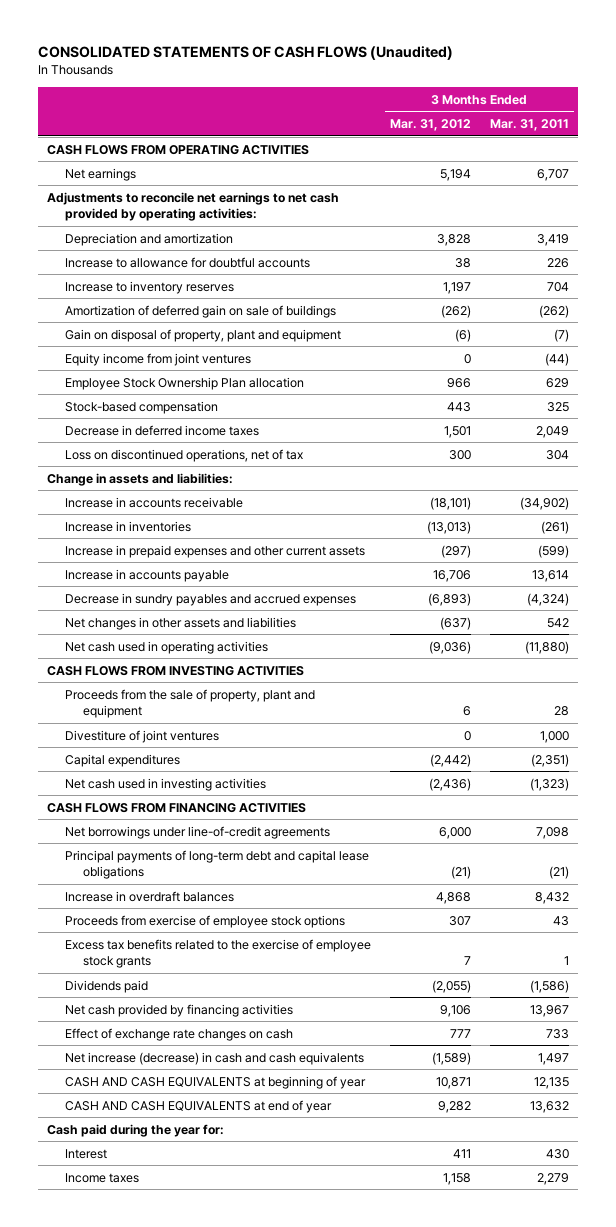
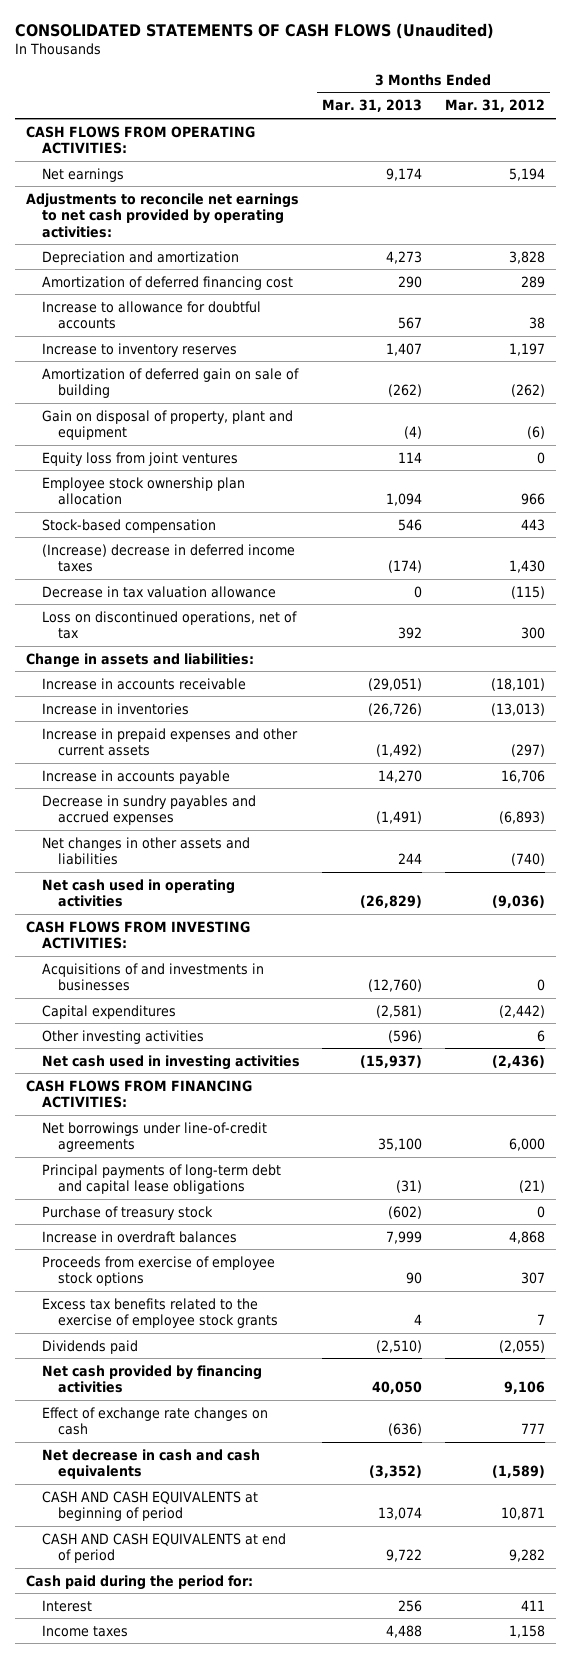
- | 3 Months Ended Mar. 31, 2012 | 3 Months Ended Mar. 31, 2011
+ | 3 Months Ended Mar. 31, 2013 | 3 Months Ended Mar. 31, 2012
- CASH FLOWS FROM OPERATING ACTIVITIES
+ CASH FLOWS FROM OPERATING ACTIVITIES:
+ Amortization of deferred financing cost | 290 | 289
- Amortization of deferred gain on sale of buildings | (262) | (262)
+ Amortization of deferred gain on sale of building | (262) | (262)
- Equity income from joint ventures | 0 | (44)
- Employee Stock Ownership Plan allocation | 966 | 629
+ Equity loss from joint ventures | 114 | 0
+ Employee stock ownership plan allocation | 1,094 | 966
- Decrease in deferred income taxes | 1,501 | 2,049
+ (Increase) decrease in deferred income taxes | (174) | 1,430
+ Decrease in tax valuation allowance | 0 | (115)
- Net changes in other assets and liabilities | (637) | 542
+ Net changes in other assets and liabilities | 244 | (740)
- CASH FLOWS FROM INVESTING ACTIVITIES
- Proceeds from the sale of property, plant and equipment | 6 | 28
- Divestiture of joint ventures | 0 | 1,000
+ CASH FLOWS FROM INVESTING ACTIVITIES:
+ Acquisitions of and investments in businesses | (12,760) | 0
+ Other investing activities | (596) | 6
- CASH FLOWS FROM FINANCING ACTIVITIES
+ CASH FLOWS FROM FINANCING ACTIVITIES:
+ Purchase of treasury stock | (602) | 0
- Net increase (decrease) in cash and cash equivalents | (1,589) | 1,497
- CASH AND CASH EQUIVALENTS at beginning of year | 10,871 | 12,135
- CASH AND CASH EQUIVALENTS at end of year | 9,282 | 13,632
- Cash paid during the year for:
+ Net decrease in cash and cash equivalents | (3,352) | (1,589)
+ CASH AND CASH EQUIVALENTS at beginning of period | 13,074 | 10,871
+ CASH AND CASH EQUIVALENTS at end of period | 9,722 | 9,282
+ Cash paid during the period for:

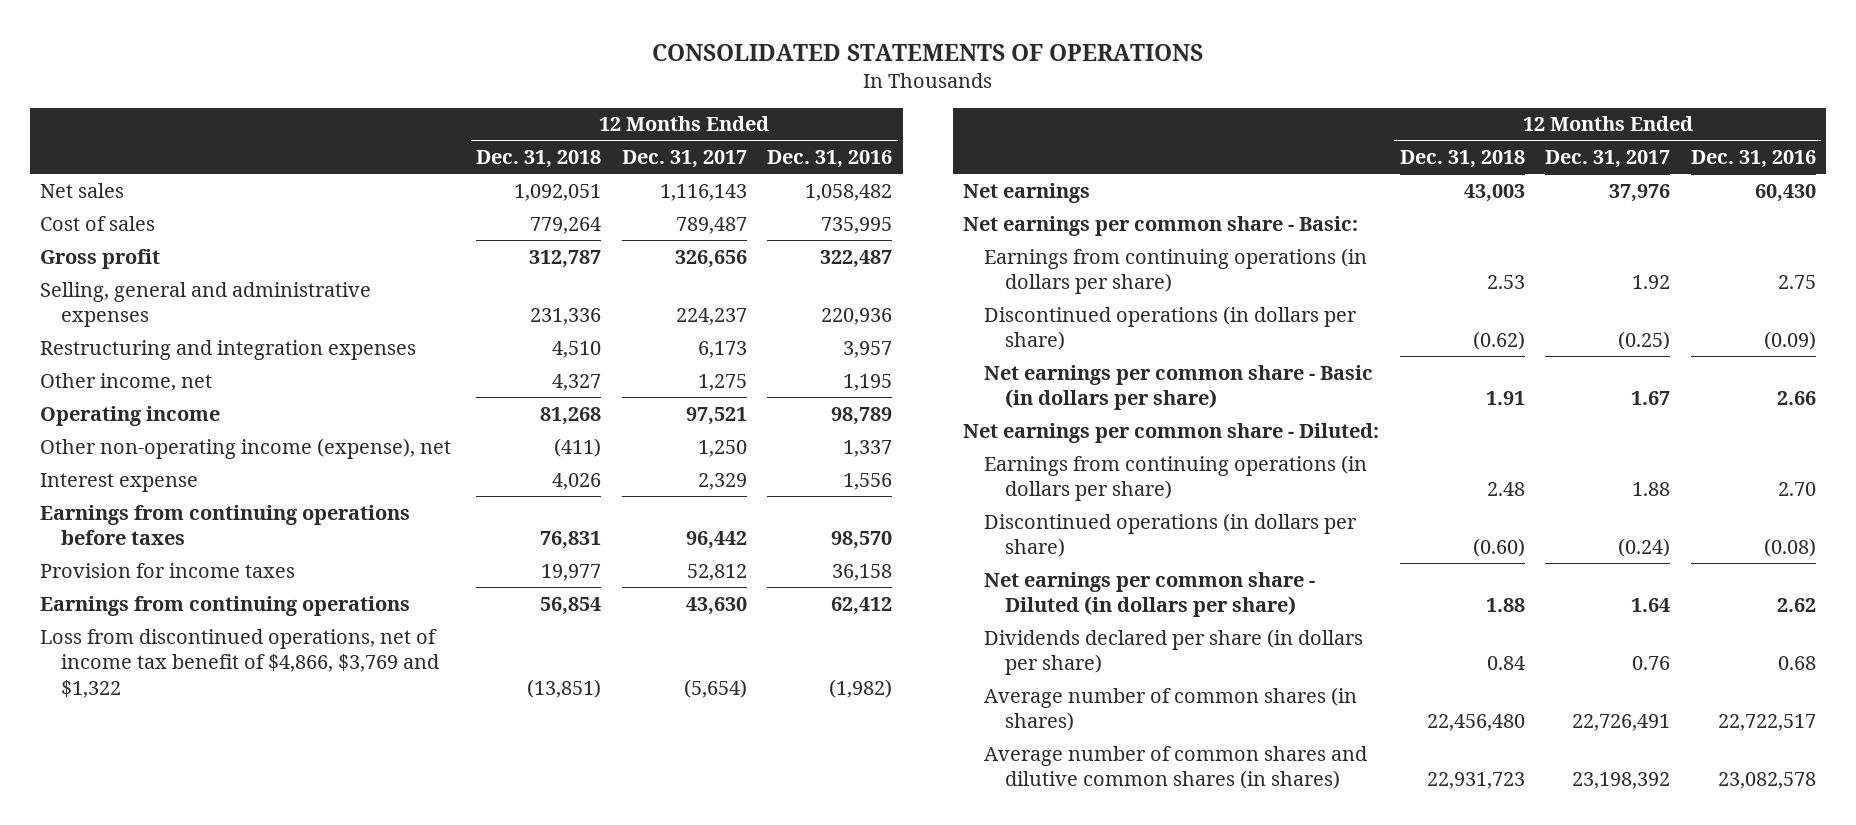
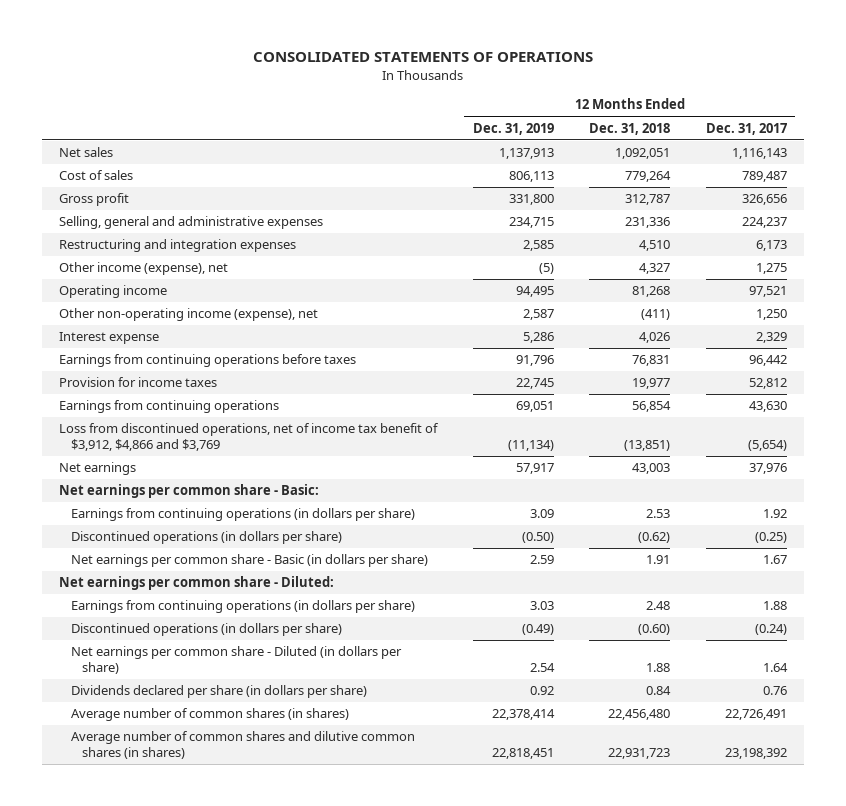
- | 12 Months Ended Dec. 31, 2018 | 12 Months Ended Dec. 31, 2017 | 12 Months Ended Dec. 31, 2016
+ | 12 Months Ended Dec. 31, 2019 | 12 Months Ended Dec. 31, 2018 | 12 Months Ended Dec. 31, 2017
- Other income, net | 4,327 | 1,275 | 1,195
+ Other income (expense), net | (5) | 4,327 | 1,275
- Loss from discontinued operations, net of income tax benefit of $4,866, $3,769 and $1,322 | (13,851) | (5,654) | (1,982)
+ Loss from discontinued operations, net of income tax benefit of $3,912, $4,866 and $3,769 | (11,134) | (13,851) | (5,654)

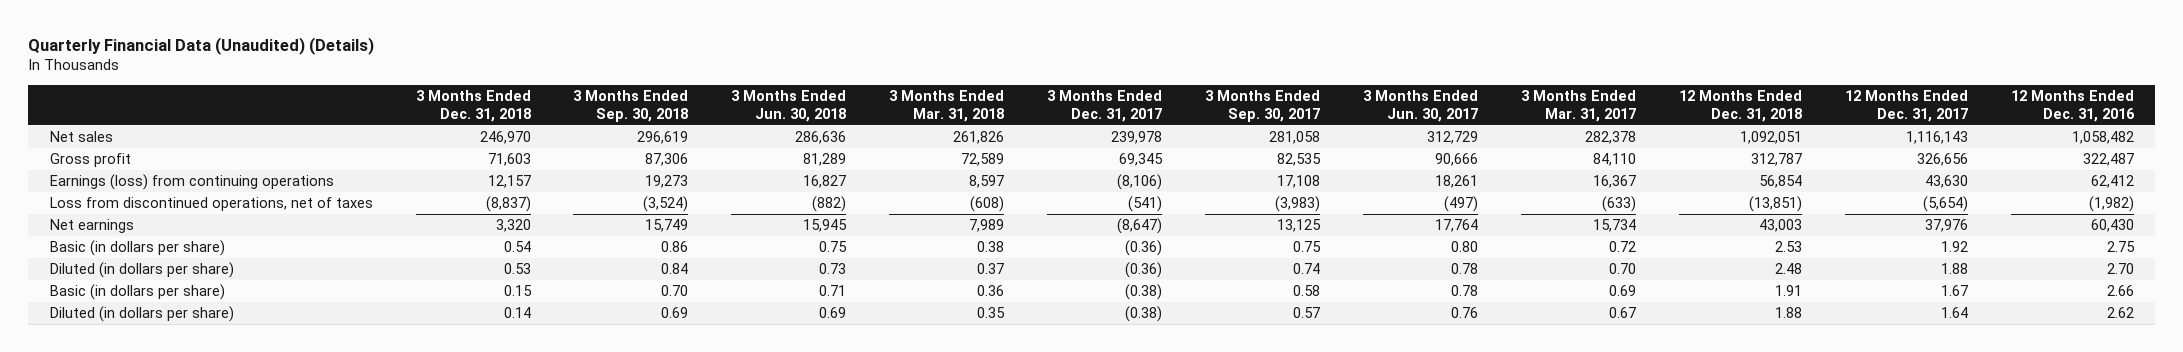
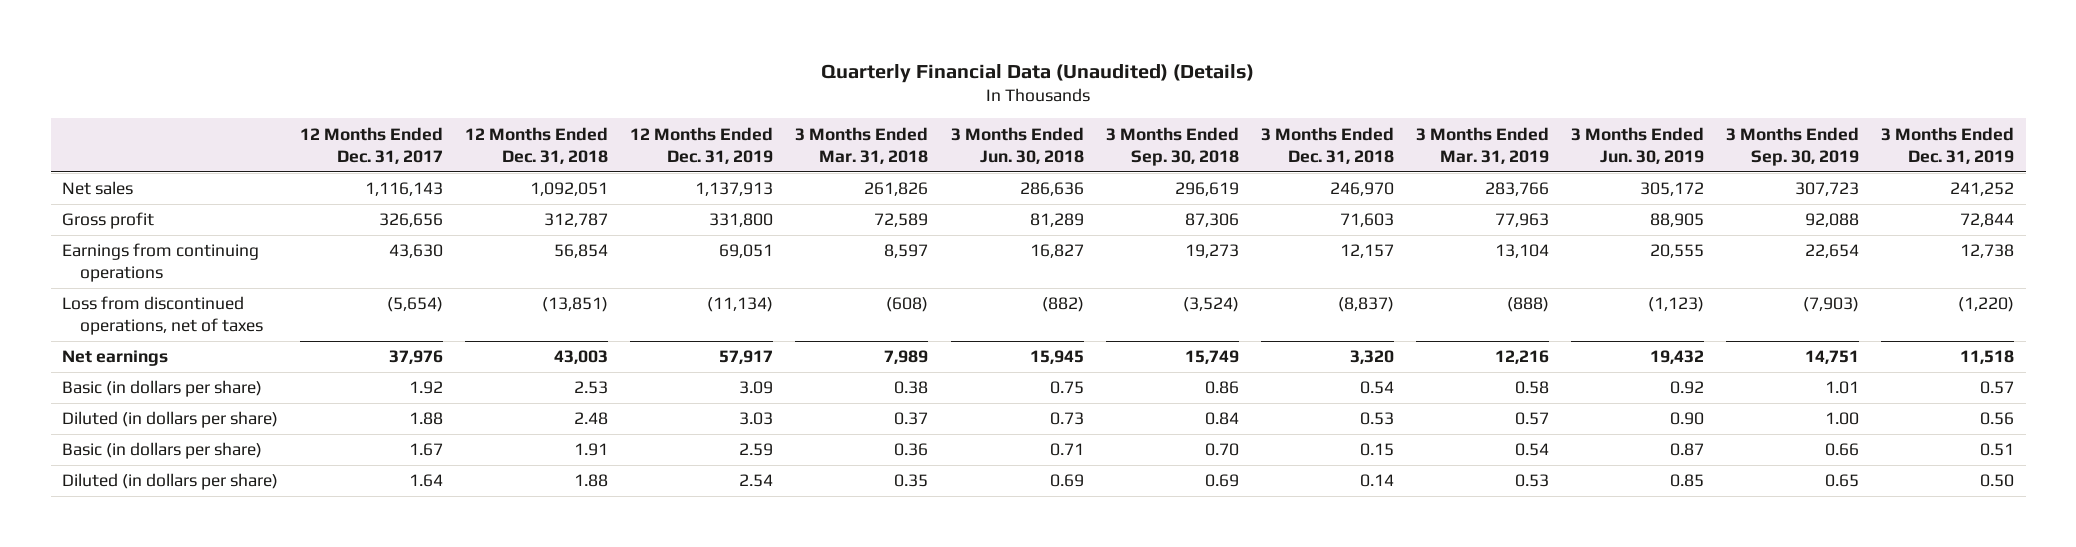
- | 3 Months Ended Dec. 31, 2018 | 3 Months Ended Sep. 30, 2018 | 3 Months Ended Jun. 30, 2018 | 3 Months Ended Mar. 31, 2018 | 3 Months Ended Dec. 31, 2017 | 3 Months Ended Sep. 30, 2017 | 3 Months Ended Jun. 30, 2017 | 3 Months Ended Mar. 31, 2017 | 12 Months Ended Dec. 31, 2018 | 12 Months Ended Dec. 31, 2017 | 12 Months Ended Dec. 31, 2016
+ | 12 Months Ended Dec. 31, 2017 | 12 Months Ended Dec. 31, 2018 | 12 Months Ended Dec. 31, 2019 | 3 Months Ended Mar. 31, 2018 | 3 Months Ended Jun. 30, 2018 | 3 Months Ended Sep. 30, 2018 | 3 Months Ended Dec. 31, 2018 | 3 Months Ended Mar. 31, 2019 | 3 Months Ended Jun. 30, 2019 | 3 Months Ended Sep. 30, 2019 | 3 Months Ended Dec. 31, 2019
- Earnings (loss) from continuing operations | 12,157 | 19,273 | 16,827 | 8,597 | (8,106) | 17,108 | 18,261 | 16,367 | 56,854 | 43,630 | 62,412
+ Earnings from continuing operations | 43,630 | 56,854 | 69,051 | 8,597 | 16,827 | 19,273 | 12,157 | 13,104 | 20,555 | 22,654 | 12,738

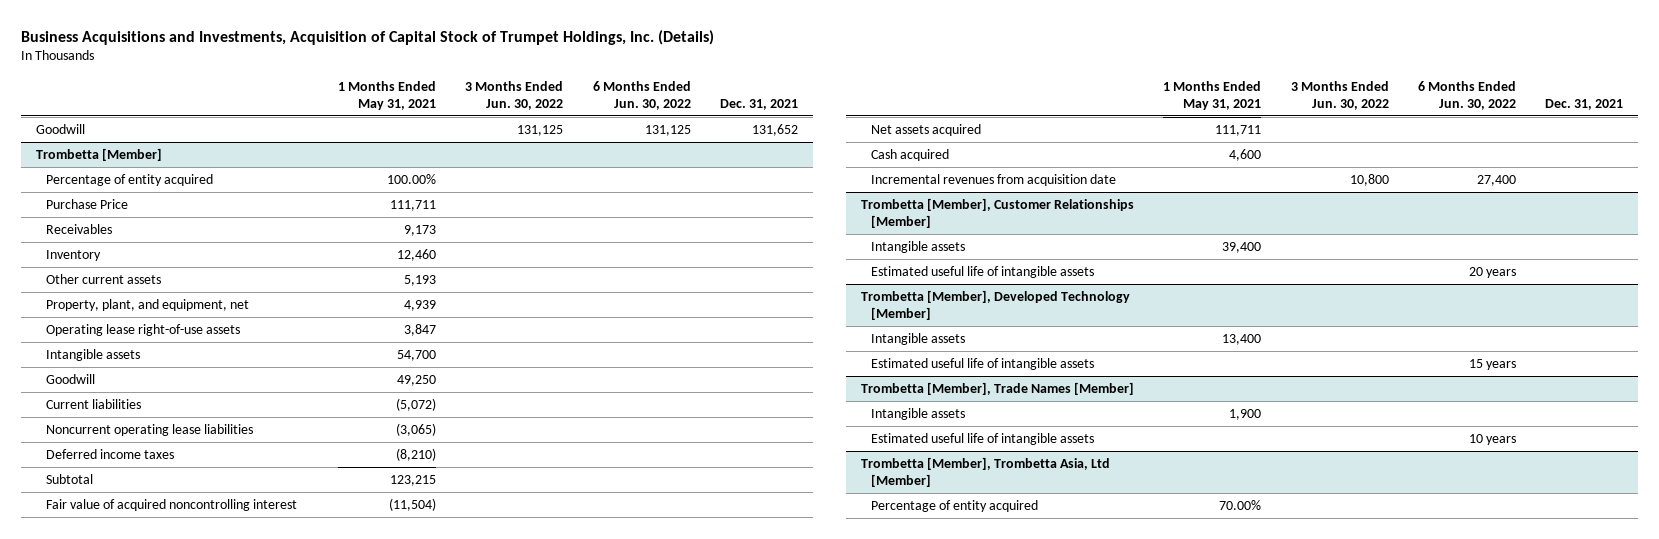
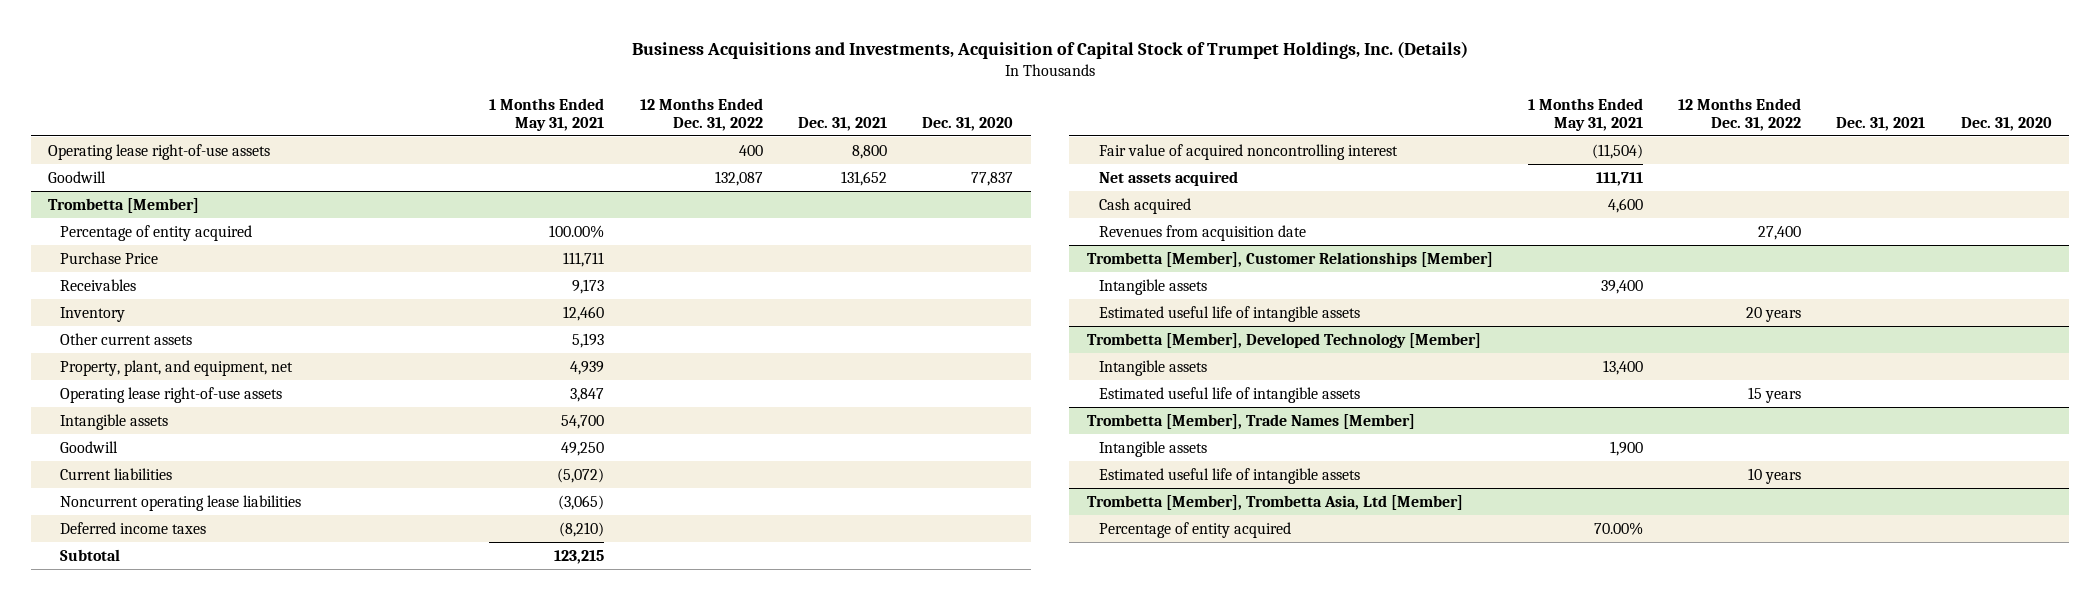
- | 1 Months Ended May 31, 2021 | 3 Months Ended Jun. 30, 2022 | 6 Months Ended Jun. 30, 2022 | Dec. 31, 2021
+ | 1 Months Ended May 31, 2021 | 12 Months Ended Dec. 31, 2022 | Dec. 31, 2021 | Dec. 31, 2020
+ Operating lease right-of-use assets | | 400 | 8,800 |
@ Trombetta [Member]
- Incremental revenues from acquisition date | | 10,800 | 27,400 |
+ Revenues from acquisition date | | 27,400 | |

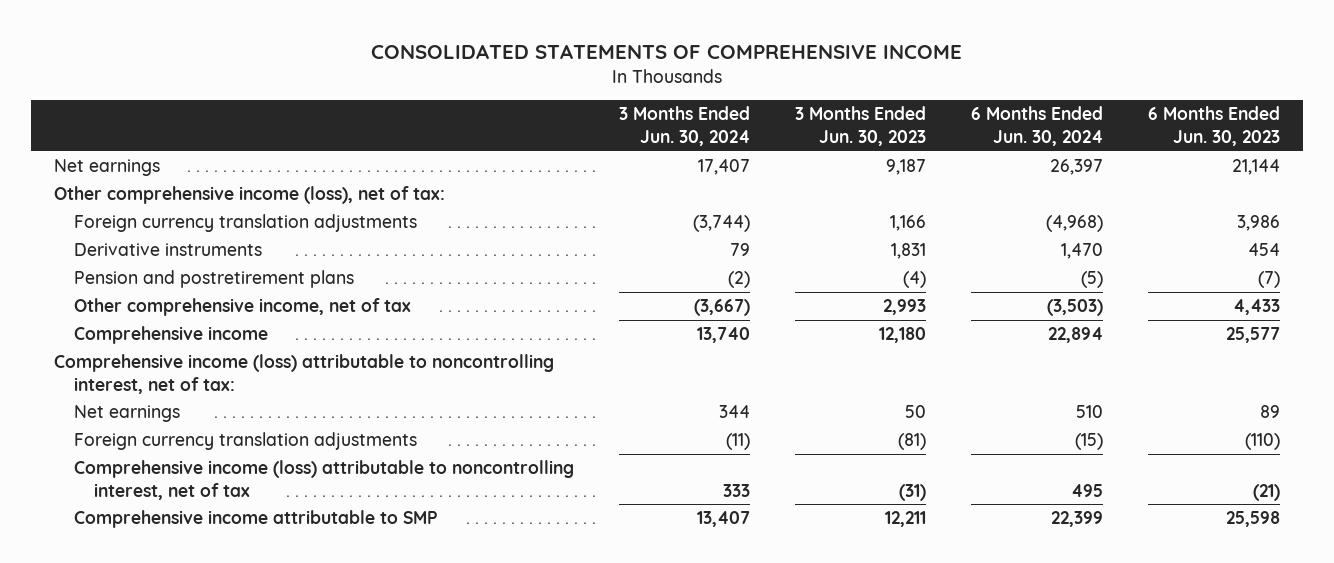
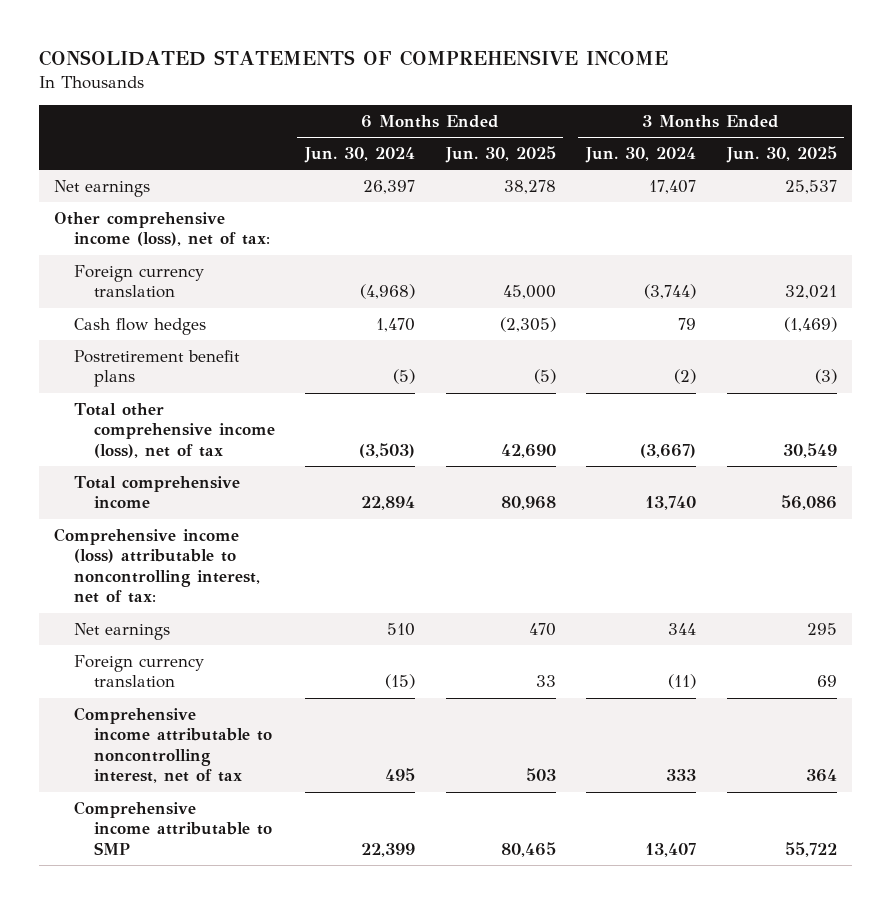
- | 3 Months Ended Jun. 30, 2024 | 3 Months Ended Jun. 30, 2023 | 6 Months Ended Jun. 30, 2024 | 6 Months Ended Jun. 30, 2023
+ | 6 Months Ended Jun. 30, 2024 | 6 Months Ended Jun. 30, 2025 | 3 Months Ended Jun. 30, 2024 | 3 Months Ended Jun. 30, 2025
- Foreign currency translation adjustments | (3,744) | 1,166 | (4,968) | 3,986
- Derivative instruments | 79 | 1,831 | 1,470 | 454
- Pension and postretirement plans | (2) | (4) | (5) | (7)
- Other comprehensive income, net of tax | (3,667) | 2,993 | (3,503) | 4,433
- Comprehensive income | 13,740 | 12,180 | 22,894 | 25,577
+ Foreign currency translation | (4,968) | 45,000 | (3,744) | 32,021
+ Cash flow hedges | 1,470 | (2,305) | 79 | (1,469)
+ Postretirement benefit plans | (5) | (5) | (2) | (3)
+ Total other comprehensive income (loss), net of tax | (3,503) | 42,690 | (3,667) | 30,549
+ Total comprehensive income | 22,894 | 80,968 | 13,740 | 56,086
- Foreign currency translation adjustments | (11) | (81) | (15) | (110)
- Comprehensive income (loss) attributable to noncontrolling interest, net of tax | 333 | (31) | 495 | (21)
+ Foreign currency translation | (15) | 33 | (11) | 69
+ Comprehensive income attributable to noncontrolling interest, net of tax | 495 | 503 | 333 | 364

